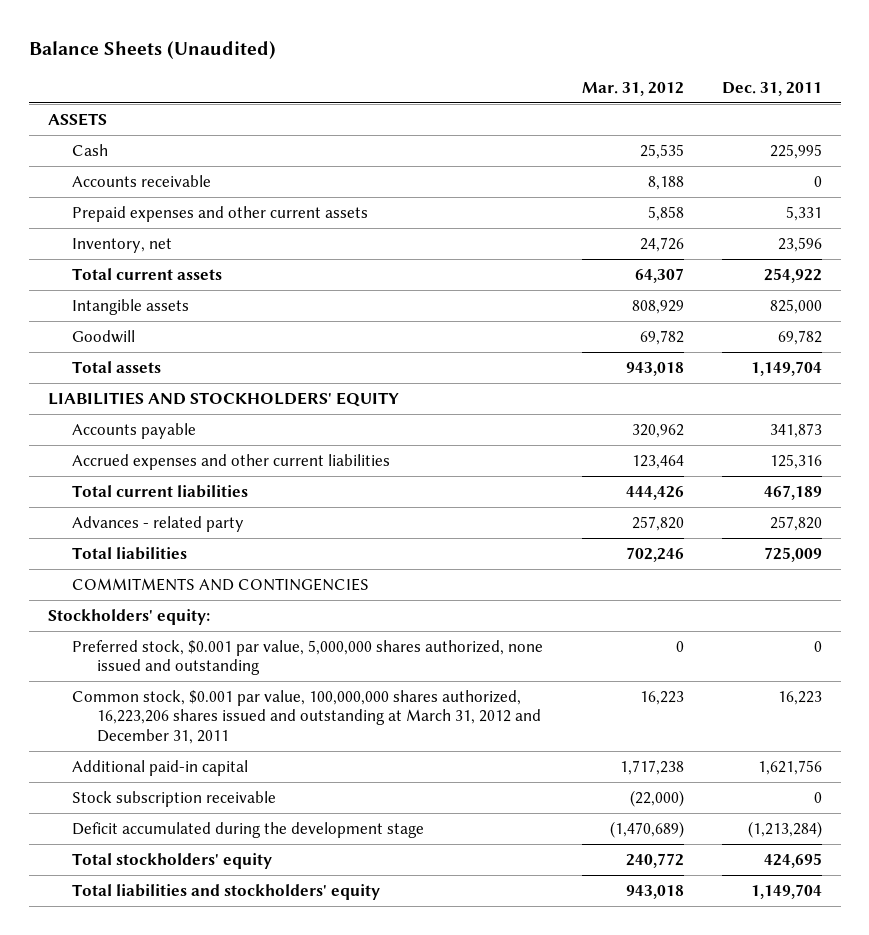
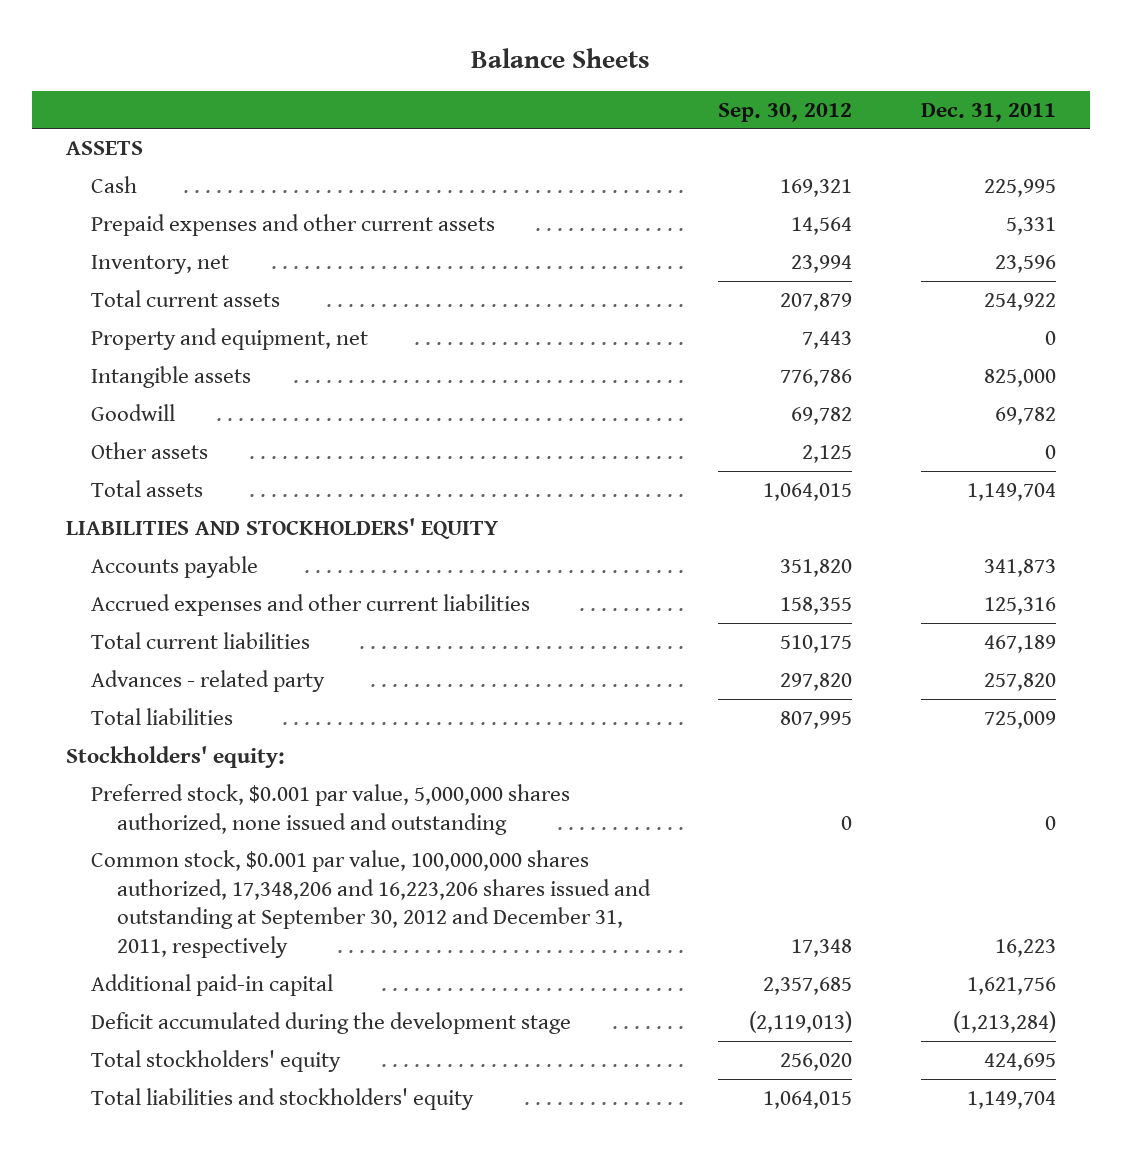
- Balance Sheets (Unaudited)
+ Balance Sheets
- | Mar. 31, 2012 | Dec. 31, 2011
+ | Sep. 30, 2012 | Dec. 31, 2011
- Accounts receivable | 8,188 | 0
+ Property and equipment, net | 7,443 | 0
+ Other assets | 2,125 | 0
- COMMITMENTS AND CONTINGENCIES
- Common stock, $0.001 par value, 100,000,000 shares authorized, 16,223,206 shares issued and outstanding at March 31, 2012 and December 31, 2011 | 16,223 | 16,223
+ Common stock, $0.001 par value, 100,000,000 shares authorized, 17,348,206 and 16,223,206 shares issued and outstanding at September 30, 2012 and December 31, 2011, respectively | 17,348 | 16,223
- Stock subscription receivable | (22,000) | 0

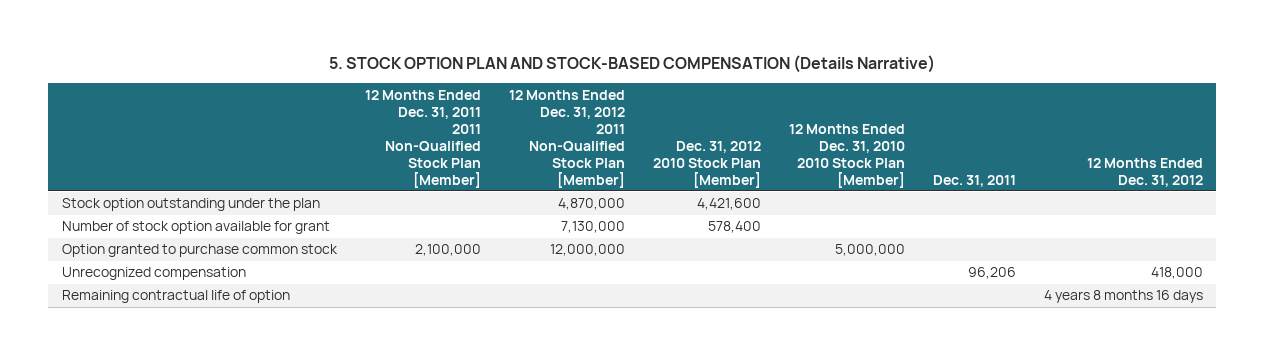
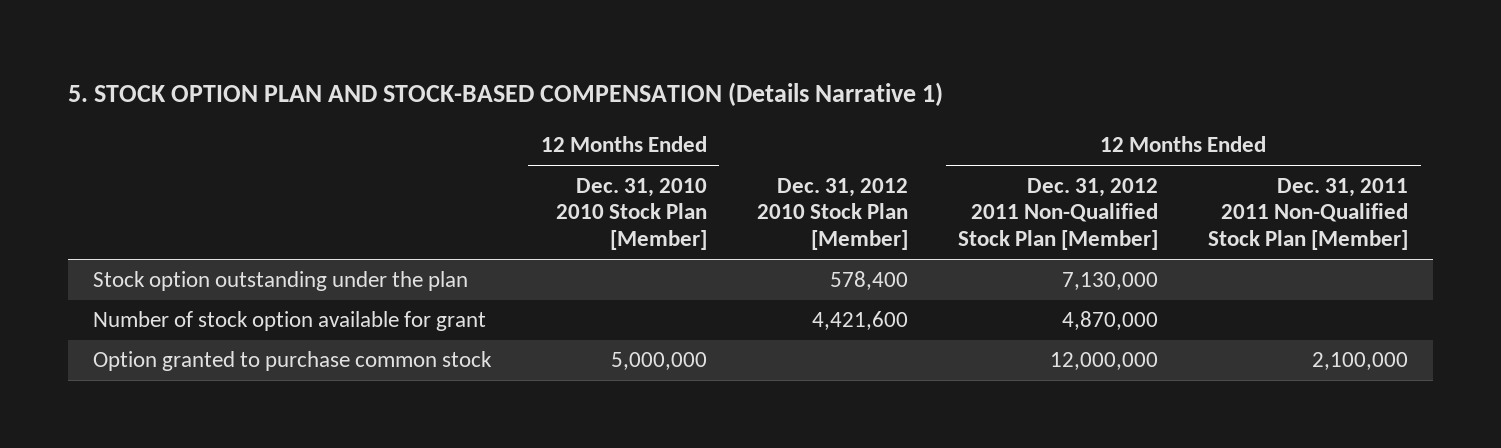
- 5. STOCK OPTION PLAN AND STOCK-BASED COMPENSATION (Details Narrative)
+ 5. STOCK OPTION PLAN AND STOCK-BASED COMPENSATION (Details Narrative 1)
- | 12 Months Ended Dec. 31, 2011 2011 Non-Qualified Stock Plan [Member] | 12 Months Ended Dec. 31, 2012 2011 Non-Qualified Stock Plan [Member] | Dec. 31, 2012 2010 Stock Plan [Member] | 12 Months Ended Dec. 31, 2010 2010 Stock Plan [Member] | Dec. 31, 2011 | 12 Months Ended Dec. 31, 2012
+ | 12 Months Ended Dec. 31, 2010 2010 Stock Plan [Member] | Dec. 31, 2012 2010 Stock Plan [Member] | 12 Months Ended Dec. 31, 2012 2011 Non-Qualified Stock Plan [Member] | 12 Months Ended Dec. 31, 2011 2011 Non-Qualified Stock Plan [Member]
- Stock option outstanding under the plan | | 4,870,000 | 4,421,600 | | |
- Number of stock option available for grant | | 7,130,000 | 578,400 | | |
+ Stock option outstanding under the plan | | 578,400 | 7,130,000 |
+ Number of stock option available for grant | | 4,421,600 | 4,870,000 |
- Unrecognized compensation | | | | | 96,206 | 418,000
- Remaining contractual life of option | | | | | | 4 years 8 months 16 days

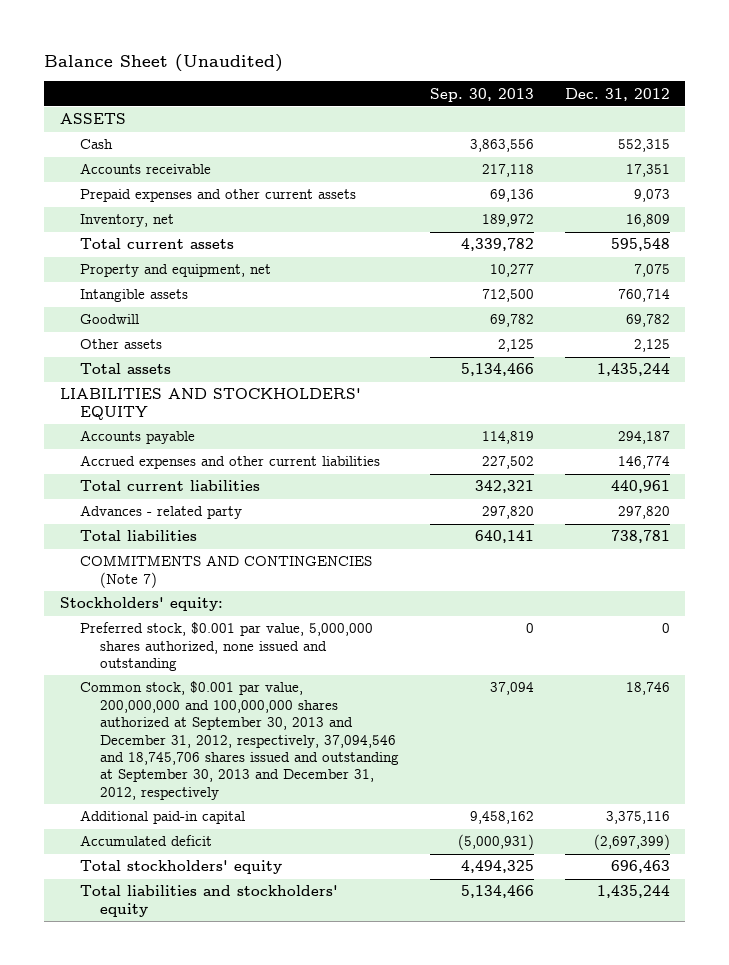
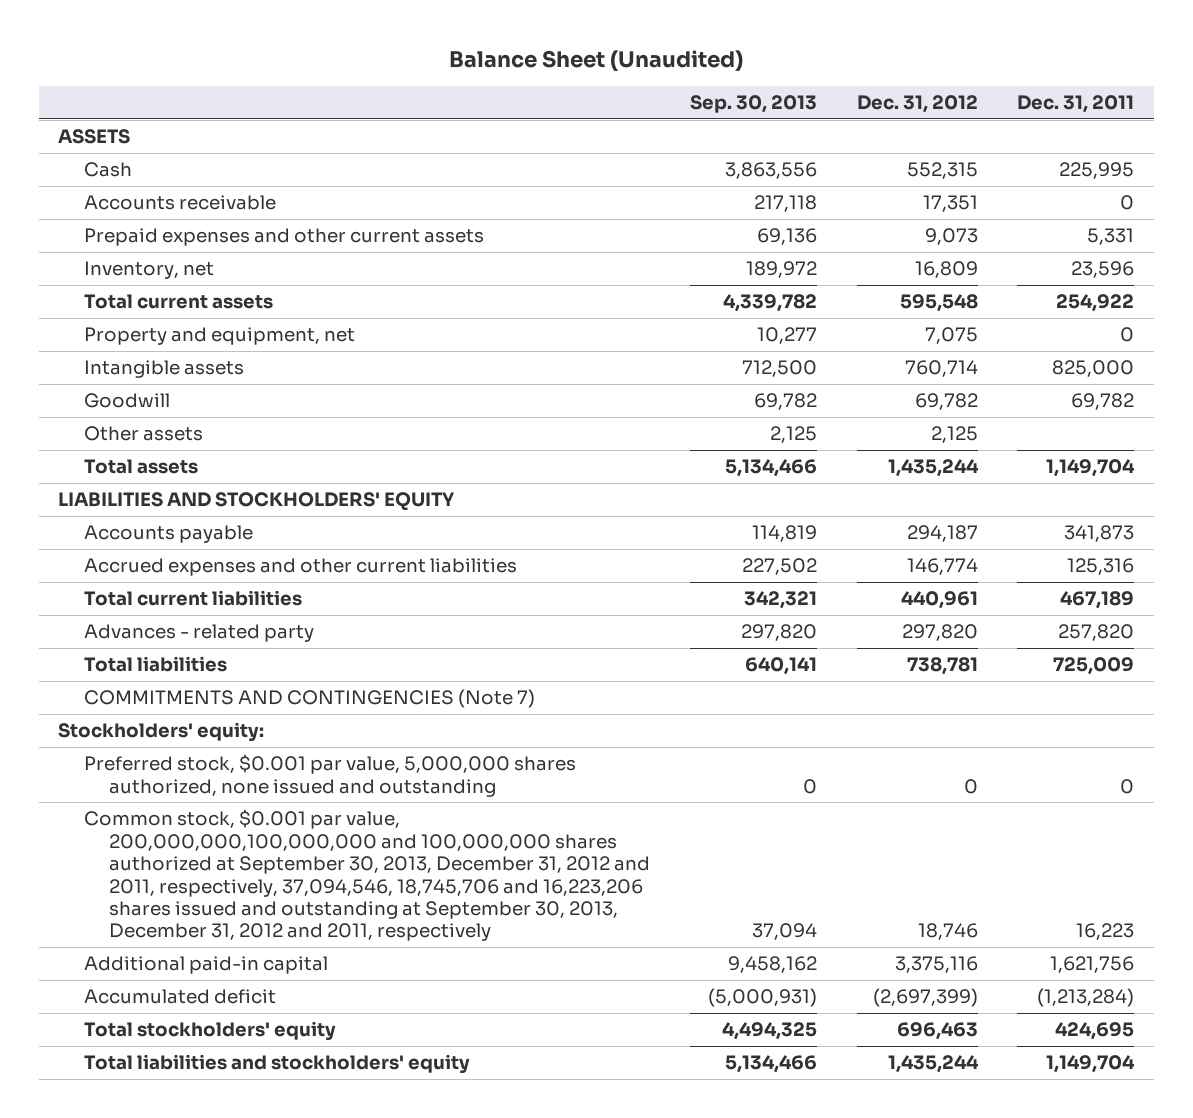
- | Sep. 30, 2013 | Dec. 31, 2012
+ | Sep. 30, 2013 | Dec. 31, 2012 | Dec. 31, 2011
- Common stock, $0.001 par value, 200,000,000 and 100,000,000 shares authorized at September 30, 2013 and December 31, 2012, respectively, 37,094,546 and 18,745,706 shares issued and outstanding at September 30, 2013 and December 31, 2012, respectively | 37,094 | 18,746
+ Common stock, $0.001 par value, 200,000,000,100,000,000 and 100,000,000 shares authorized at September 30, 2013, December 31, 2012 and 2011, respectively, 37,094,546, 18,745,706 and 16,223,206 shares issued and outstanding at September 30, 2013, December 31, 2012 and 2011, respectively | 37,094 | 18,746 | 16,223

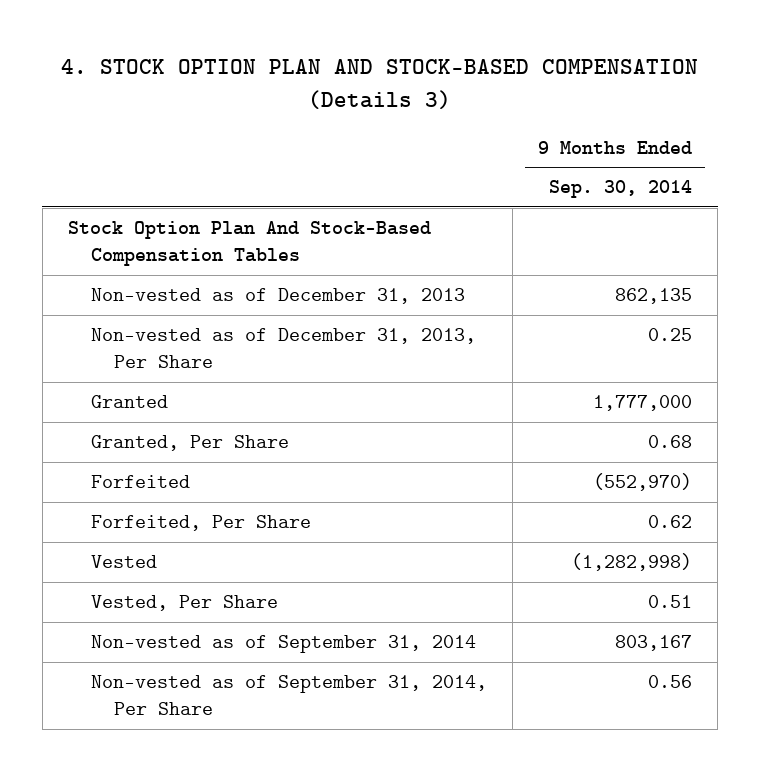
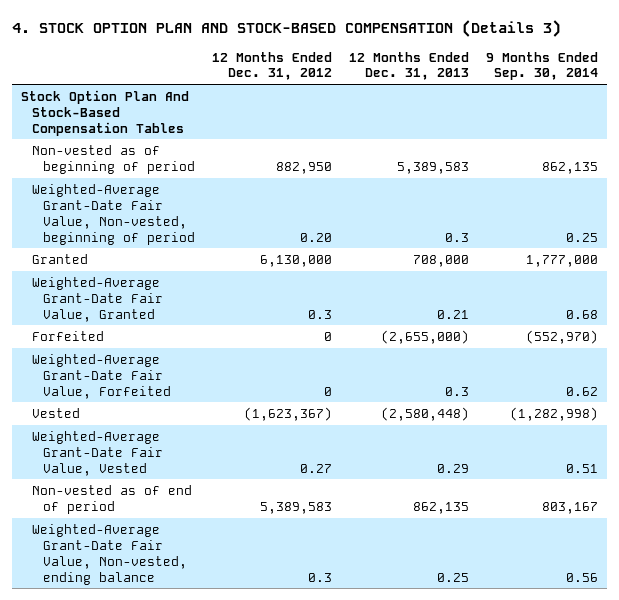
- | 9 Months Ended Sep. 30, 2014
+ | 12 Months Ended Dec. 31, 2012 | 12 Months Ended Dec. 31, 2013 | 9 Months Ended Sep. 30, 2014
- Non-vested as of December 31, 2013 | 862,135
- Non-vested as of December 31, 2013, Per Share | 0.25
+ Non-vested as of beginning of period | 882,950 | 5,389,583 | 862,135
+ Weighted-Average Grant-Date Fair Value, Non-vested, beginning of period | 0.20 | 0.3 | 0.25
- Granted, Per Share | 0.68
+ Weighted-Average Grant-Date Fair Value, Granted | 0.3 | 0.21 | 0.68
- Forfeited, Per Share | 0.62
+ Weighted-Average Grant-Date Fair Value, Forfeited | 0 | 0.3 | 0.62
- Vested, Per Share | 0.51
- Non-vested as of September 31, 2014 | 803,167
- Non-vested as of September 31, 2014, Per Share | 0.56
+ Weighted-Average Grant-Date Fair Value, Vested | 0.27 | 0.29 | 0.51
+ Non-vested as of end of period | 5,389,583 | 862,135 | 803,167
+ Weighted-Average Grant-Date Fair Value, Non-vested, ending balance | 0.3 | 0.25 | 0.56

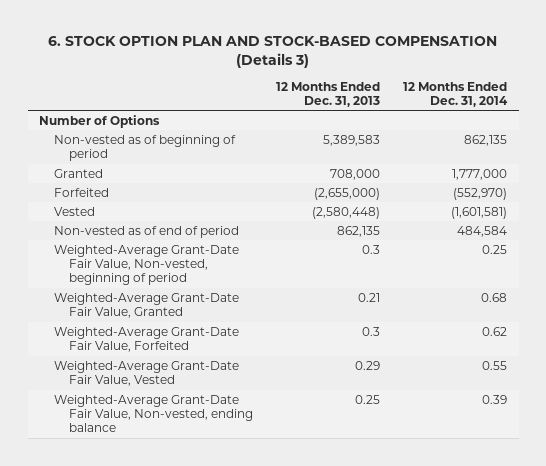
- 4. STOCK OPTION PLAN AND STOCK-BASED COMPENSATION (Details 3)
+ 6. STOCK OPTION PLAN AND STOCK-BASED COMPENSATION (Details 3)
- | 12 Months Ended Dec. 31, 2012 | 12 Months Ended Dec. 31, 2013 | 9 Months Ended Sep. 30, 2014
+ | 12 Months Ended Dec. 31, 2013 | 12 Months Ended Dec. 31, 2014
- Stock Option Plan And Stock-Based Compensation Tables
+ Number of Options
moved down: Weighted-Average Grant-Date Fair Value, Non-vested, beginning of period | 0.3 | 0.25
moved down: Weighted-Average Grant-Date Fair Value, Granted | 0.21 | 0.68
moved down: Weighted-Average Grant-Date Fair Value, Forfeited | 0.3 | 0.62
moved down: Weighted-Average Grant-Date Fair Value, Vested | 0.29 | 0.55

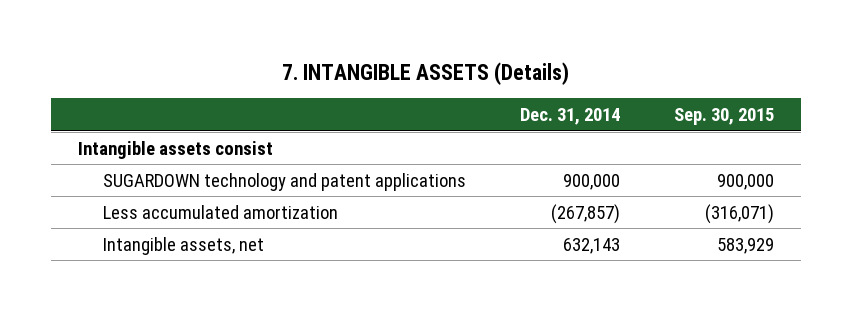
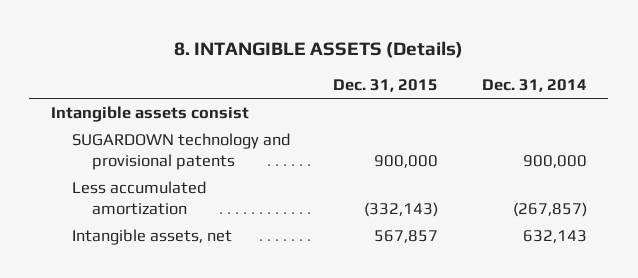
- 7. INTANGIBLE ASSETS (Details)
+ 8. INTANGIBLE ASSETS (Details)
- | Dec. 31, 2014 | Sep. 30, 2015
+ | Dec. 31, 2015 | Dec. 31, 2014
- SUGARDOWN technology and patent applications | 900,000 | 900,000
+ SUGARDOWN technology and provisional patents | 900,000 | 900,000

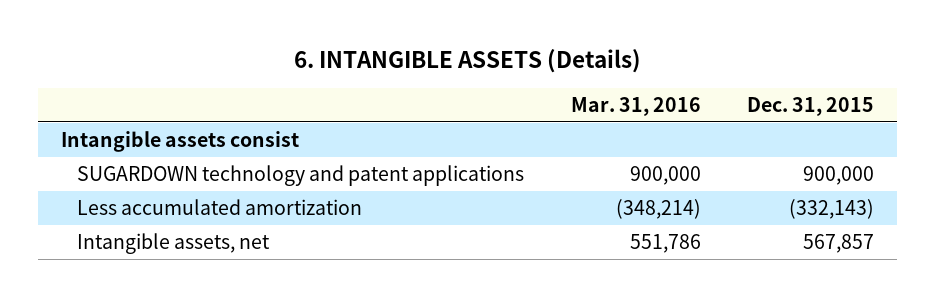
- 8. INTANGIBLE ASSETS (Details)
+ 6. INTANGIBLE ASSETS (Details)
- | Dec. 31, 2015 | Dec. 31, 2014
+ | Mar. 31, 2016 | Dec. 31, 2015
- SUGARDOWN technology and provisional patents | 900,000 | 900,000
+ SUGARDOWN technology and patent applications | 900,000 | 900,000

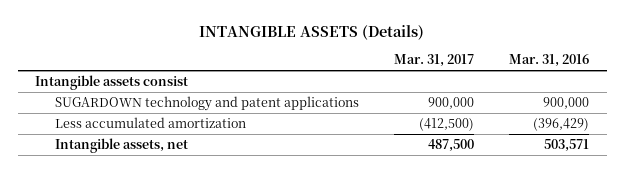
- 6. INTANGIBLE ASSETS (Details)
+ INTANGIBLE ASSETS (Details)
- | Mar. 31, 2016 | Dec. 31, 2015
+ | Mar. 31, 2017 | Mar. 31, 2016
- Less accumulated amortization | (348,214) | (332,143)
- Intangible assets, net | 551,786 | 567,857
+ Less accumulated amortization | (412,500) | (396,429)
+ Intangible assets, net | 487,500 | 503,571

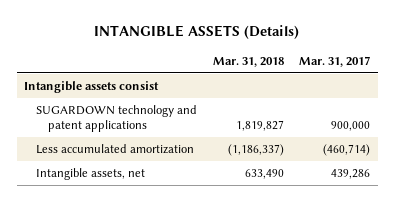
- | Mar. 31, 2017 | Mar. 31, 2016
+ | Mar. 31, 2018 | Mar. 31, 2017
- Less accumulated amortization | (412,500) | (396,429)
- Intangible assets, net | 487,500 | 503,571
+ Less accumulated amortization | (1,186,337) | (460,714)
+ Intangible assets, net | 633,490 | 439,286

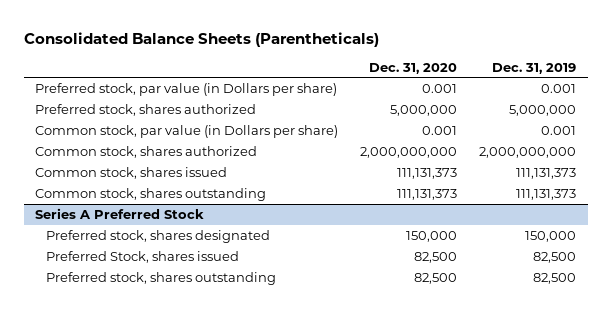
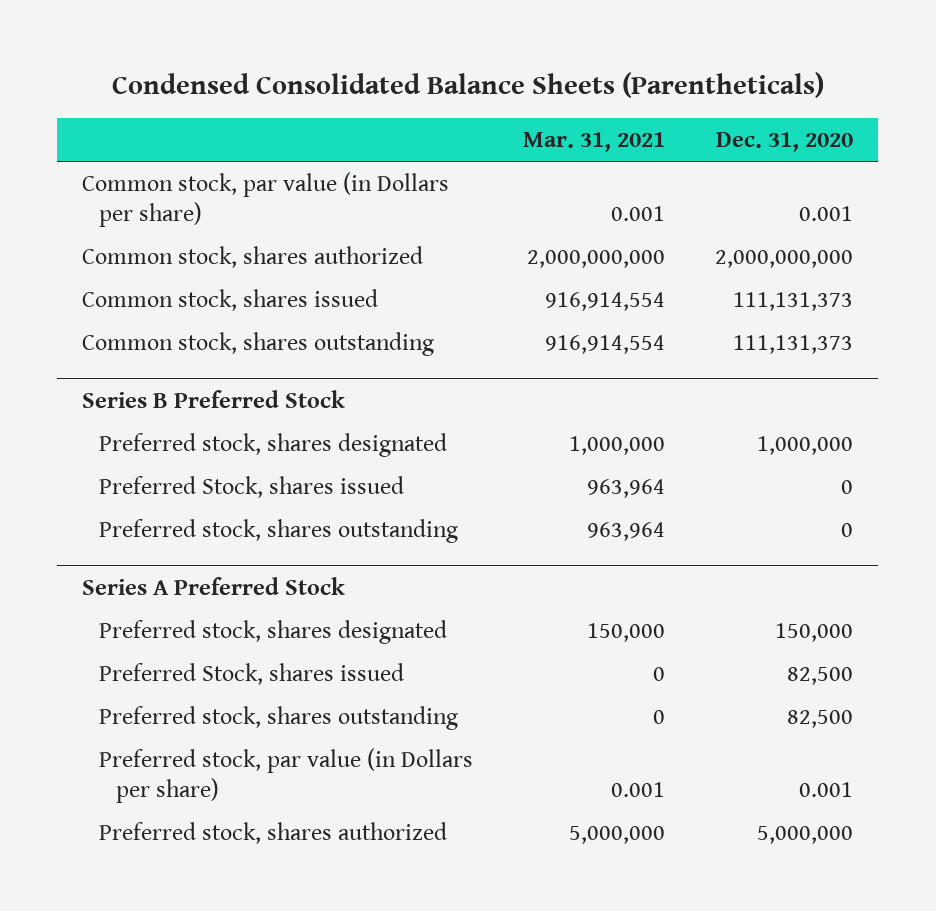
- Consolidated Balance Sheets (Parentheticals)
+ Condensed Consolidated Balance Sheets (Parentheticals)
- | Dec. 31, 2020 | Dec. 31, 2019
+ | Mar. 31, 2021 | Dec. 31, 2020
- Preferred stock, par value (in Dollars per share) | 0.001 | 0.001
- Preferred stock, shares authorized | 5,000,000 | 5,000,000
+ Series B Preferred Stock
+ Preferred stock, shares designated | 1,000,000 | 1,000,000
+ Preferred Stock, shares issued | 963,964 | 0
+ Preferred stock, shares outstanding | 963,964 | 0
@ Series A Preferred Stock
+ Preferred stock, par value (in Dollars per share) | 0.001 | 0.001
+ Preferred stock, shares authorized | 5,000,000 | 5,000,000

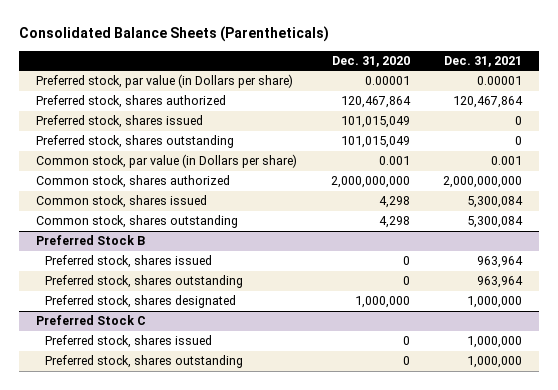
- Condensed Consolidated Balance Sheets (Parentheticals)
+ Consolidated Balance Sheets (Parentheticals)
- | Mar. 31, 2021 | Dec. 31, 2020
+ | Dec. 31, 2020 | Dec. 31, 2021
+ Preferred stock, par value (in Dollars per share) | 0.00001 | 0.00001
+ Preferred stock, shares authorized | 120,467,864 | 120,467,864
+ Preferred stock, shares issued | 101,015,049 | 0
+ Preferred stock, shares outstanding | 101,015,049 | 0
- Common stock, shares issued | 916,914,554 | 111,131,373
- Common stock, shares outstanding | 916,914,554 | 111,131,373
- Series B Preferred Stock
+ Common stock, shares issued | 4,298 | 5,300,084
+ Common stock, shares outstanding | 4,298 | 5,300,084
+ Preferred Stock B
+ Preferred stock, shares issued | 0 | 963,964
+ Preferred stock, shares outstanding | 0 | 963,964
- Preferred Stock, shares issued | 963,964 | 0
+ Preferred Stock C
+ Preferred stock, shares issued | 0 | 1,000,000
- Series A Preferred Stock
- Preferred stock, shares designated | 150,000 | 150,000
- Preferred Stock, shares issued | 0 | 82,500
- Preferred stock, shares outstanding | 0 | 82,500
- Preferred stock, par value (in Dollars per share) | 0.001 | 0.001
- Preferred stock, shares authorized | 5,000,000 | 5,000,000

